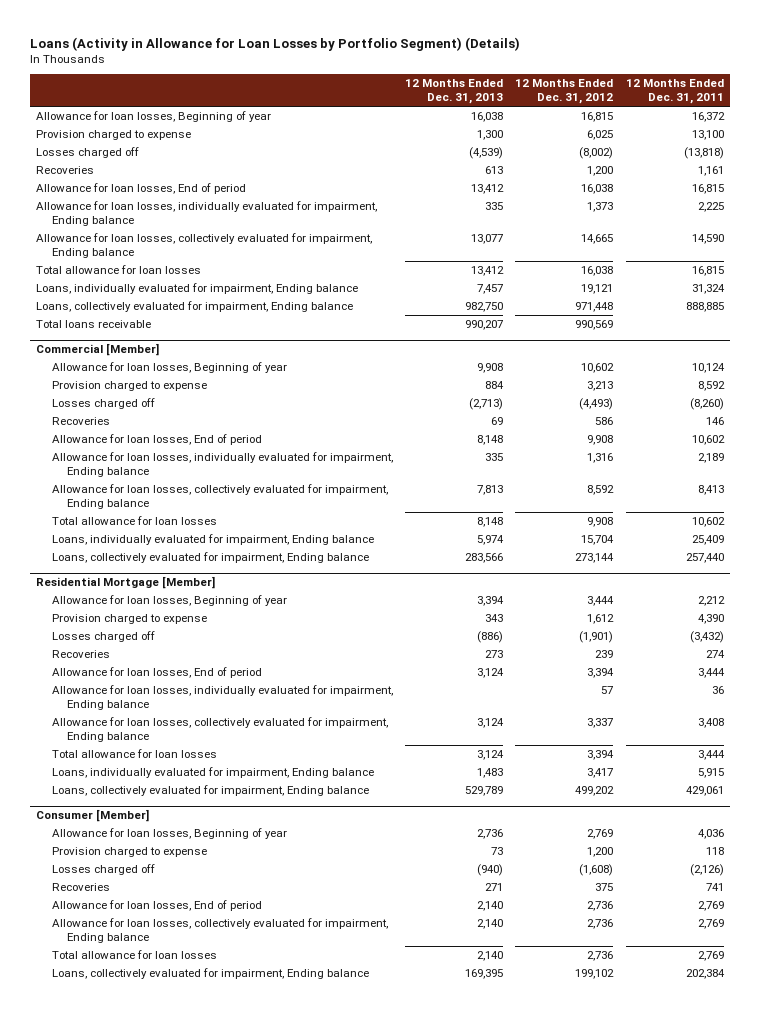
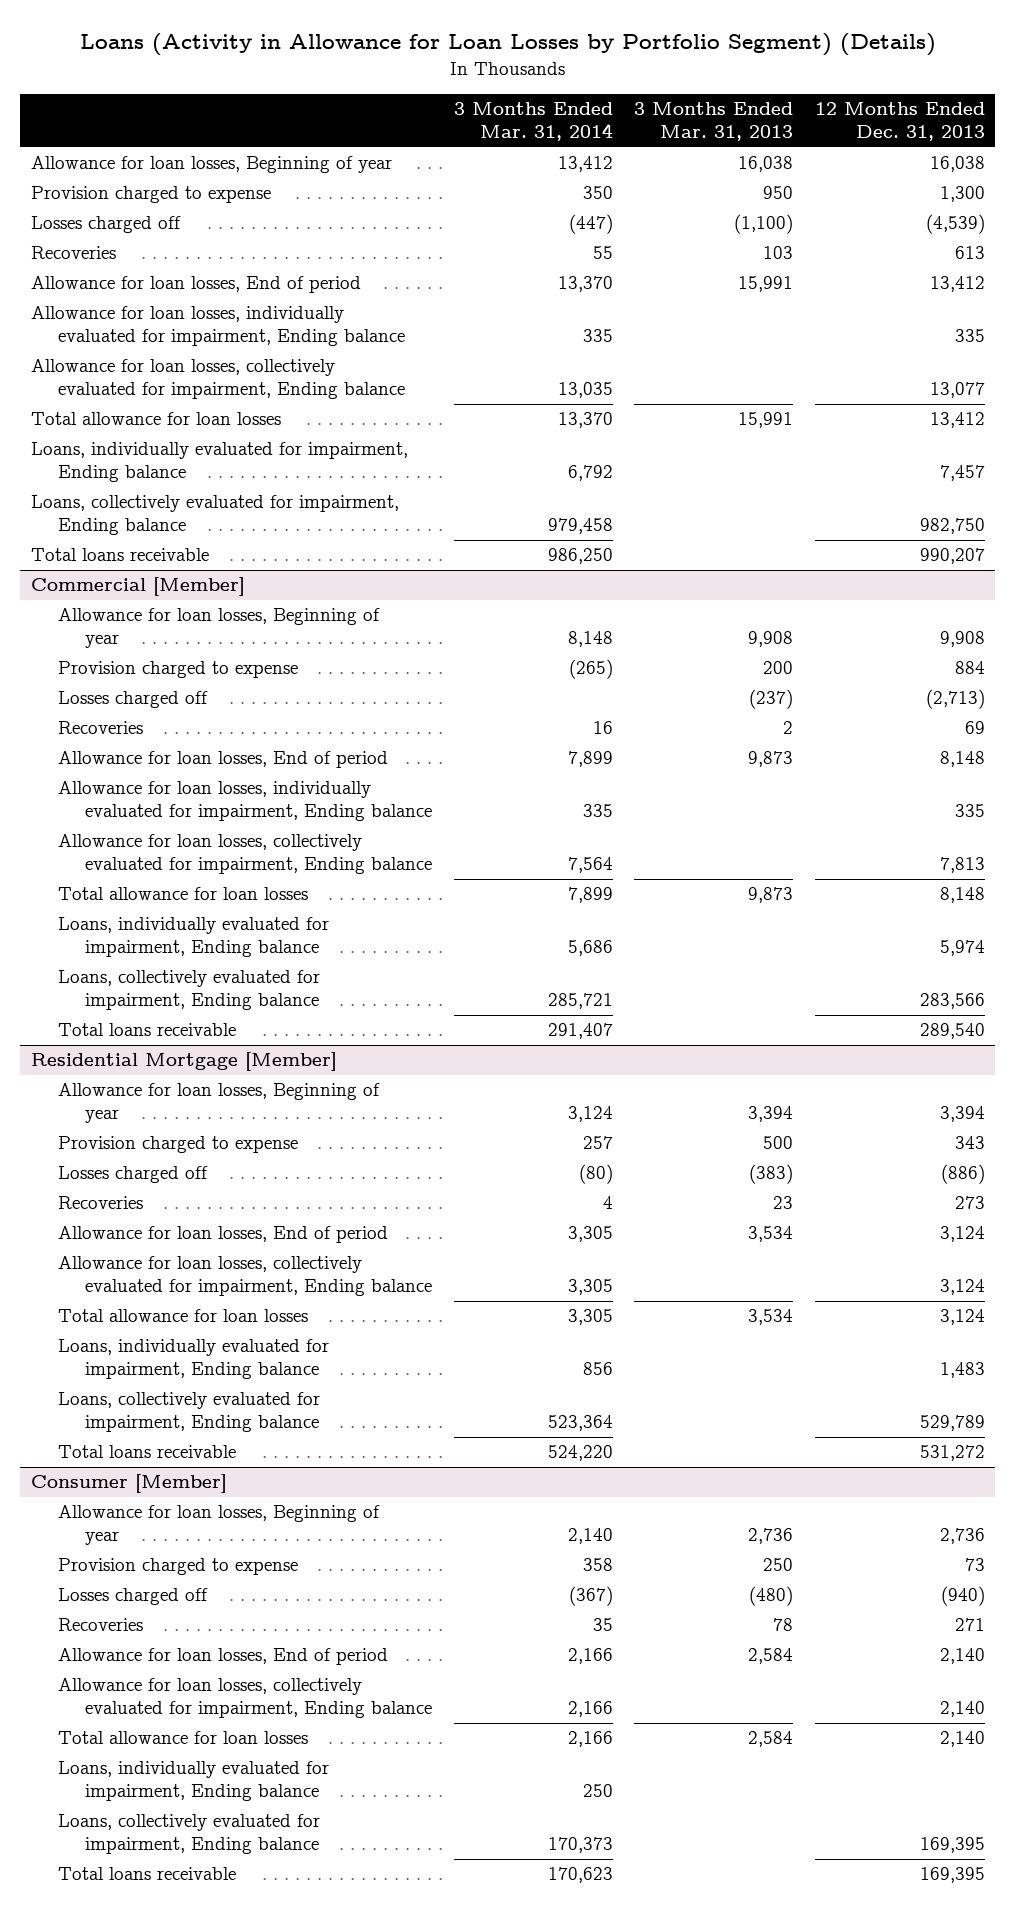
- | 12 Months Ended Dec. 31, 2013 | 12 Months Ended Dec. 31, 2012 | 12 Months Ended Dec. 31, 2011
+ | 3 Months Ended Mar. 31, 2014 | 3 Months Ended Mar. 31, 2013 | 12 Months Ended Dec. 31, 2013
@ Commercial [Member]
+ Total loans receivable | 291,407 | | 289,540
@ Residential Mortgage [Member]
- Allowance for loan losses, individually evaluated for impairment, Ending balance | | 57 | 36
+ Total loans receivable | 524,220 | | 531,272
@ Consumer [Member]
+ Loans, individually evaluated for impairment, Ending balance | 250 | |
+ Total loans receivable | 170,623 | | 169,395

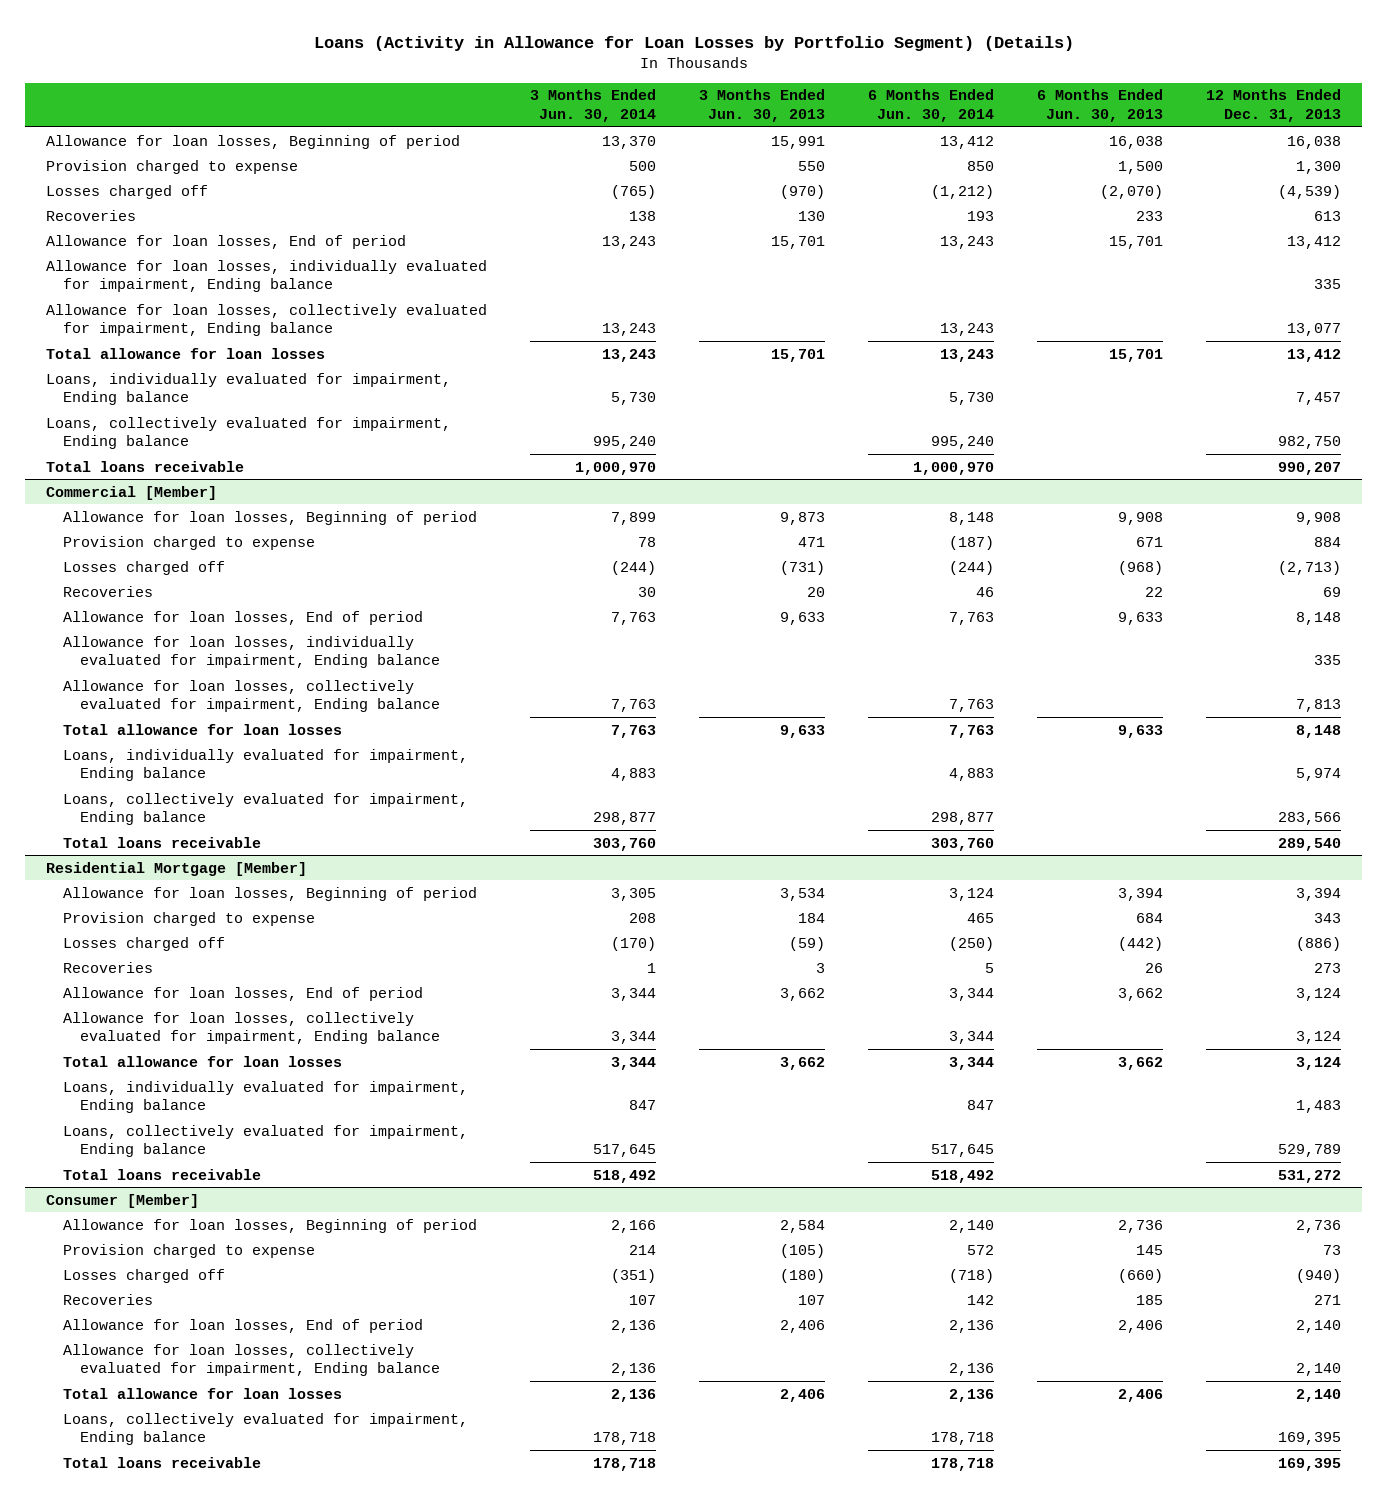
- | 3 Months Ended Mar. 31, 2014 | 3 Months Ended Mar. 31, 2013 | 12 Months Ended Dec. 31, 2013
+ | 3 Months Ended Jun. 30, 2014 | 3 Months Ended Jun. 30, 2013 | 6 Months Ended Jun. 30, 2014 | 6 Months Ended Jun. 30, 2013 | 12 Months Ended Dec. 31, 2013
- Allowance for loan losses, Beginning of year | 13,412 | 16,038 | 16,038
+ Allowance for loan losses, Beginning of period | 13,370 | 15,991 | 13,412 | 16,038 | 16,038
@ Commercial [Member]
- Allowance for loan losses, Beginning of year | 8,148 | 9,908 | 9,908
+ Allowance for loan losses, Beginning of period | 7,899 | 9,873 | 8,148 | 9,908 | 9,908
@ Residential Mortgage [Member]
- Allowance for loan losses, Beginning of year | 3,124 | 3,394 | 3,394
+ Allowance for loan losses, Beginning of period | 3,305 | 3,534 | 3,124 | 3,394 | 3,394
@ Consumer [Member]
- Allowance for loan losses, Beginning of year | 2,140 | 2,736 | 2,736
+ Allowance for loan losses, Beginning of period | 2,166 | 2,584 | 2,140 | 2,736 | 2,736
- Loans, individually evaluated for impairment, Ending balance | 250 | |

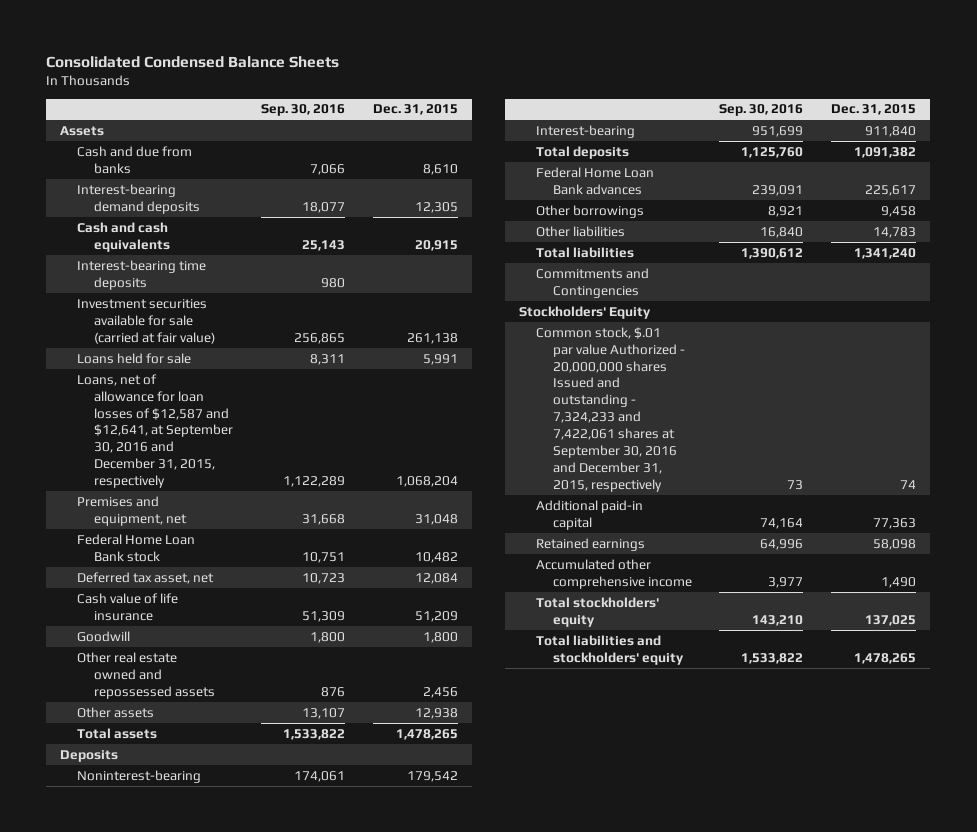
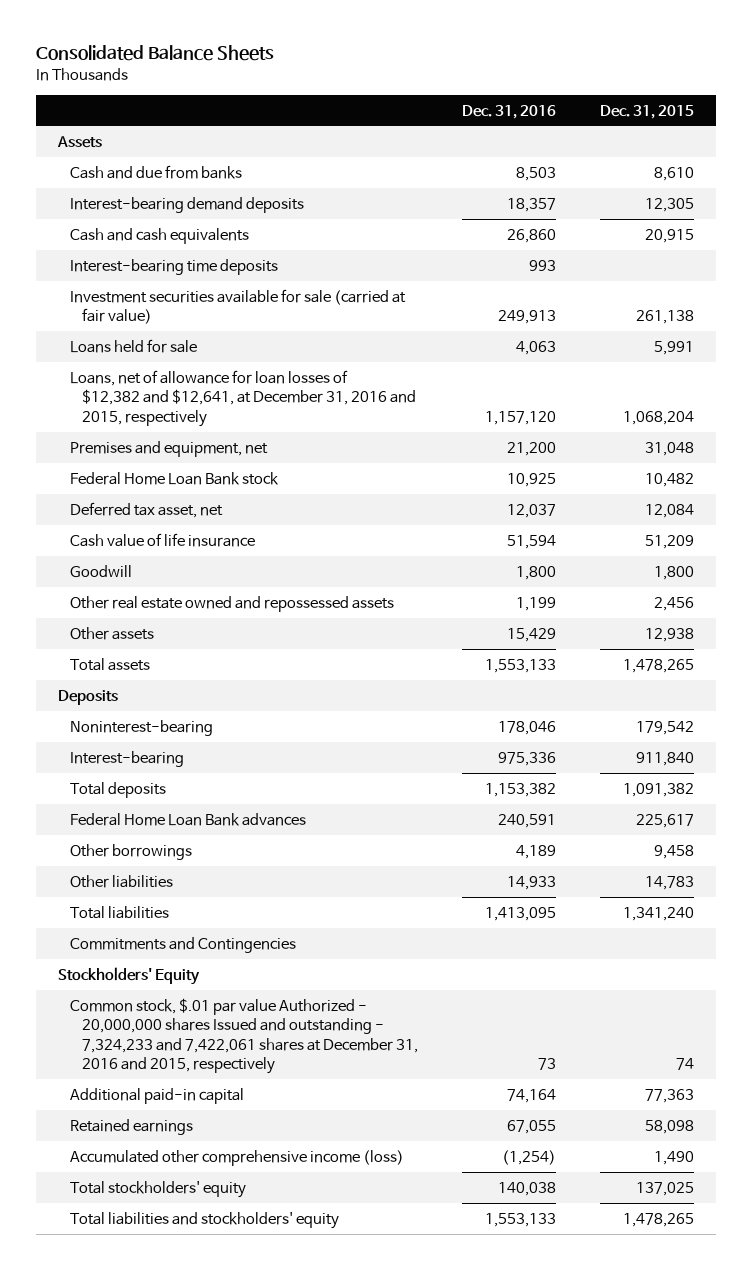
- Consolidated Condensed Balance Sheets
+ Consolidated Balance Sheets
- | Sep. 30, 2016 | Dec. 31, 2015
+ | Dec. 31, 2016 | Dec. 31, 2015
- Loans, net of allowance for loan losses of $12,587 and $12,641, at September 30, 2016 and December 31, 2015, respectively | 1,122,289 | 1,068,204
+ Loans, net of allowance for loan losses of $12,382 and $12,641, at December 31, 2016 and 2015, respectively | 1,157,120 | 1,068,204
- Common stock, $.01 par value Authorized - 20,000,000 shares Issued and outstanding - 7,324,233 and 7,422,061 shares at September 30, 2016 and December 31, 2015, respectively | 73 | 74
+ Common stock, $.01 par value Authorized - 20,000,000 shares Issued and outstanding - 7,324,233 and 7,422,061 shares at December 31, 2016 and 2015, respectively | 73 | 74
- Accumulated other comprehensive income | 3,977 | 1,490
+ Accumulated other comprehensive income (loss) | (1,254) | 1,490

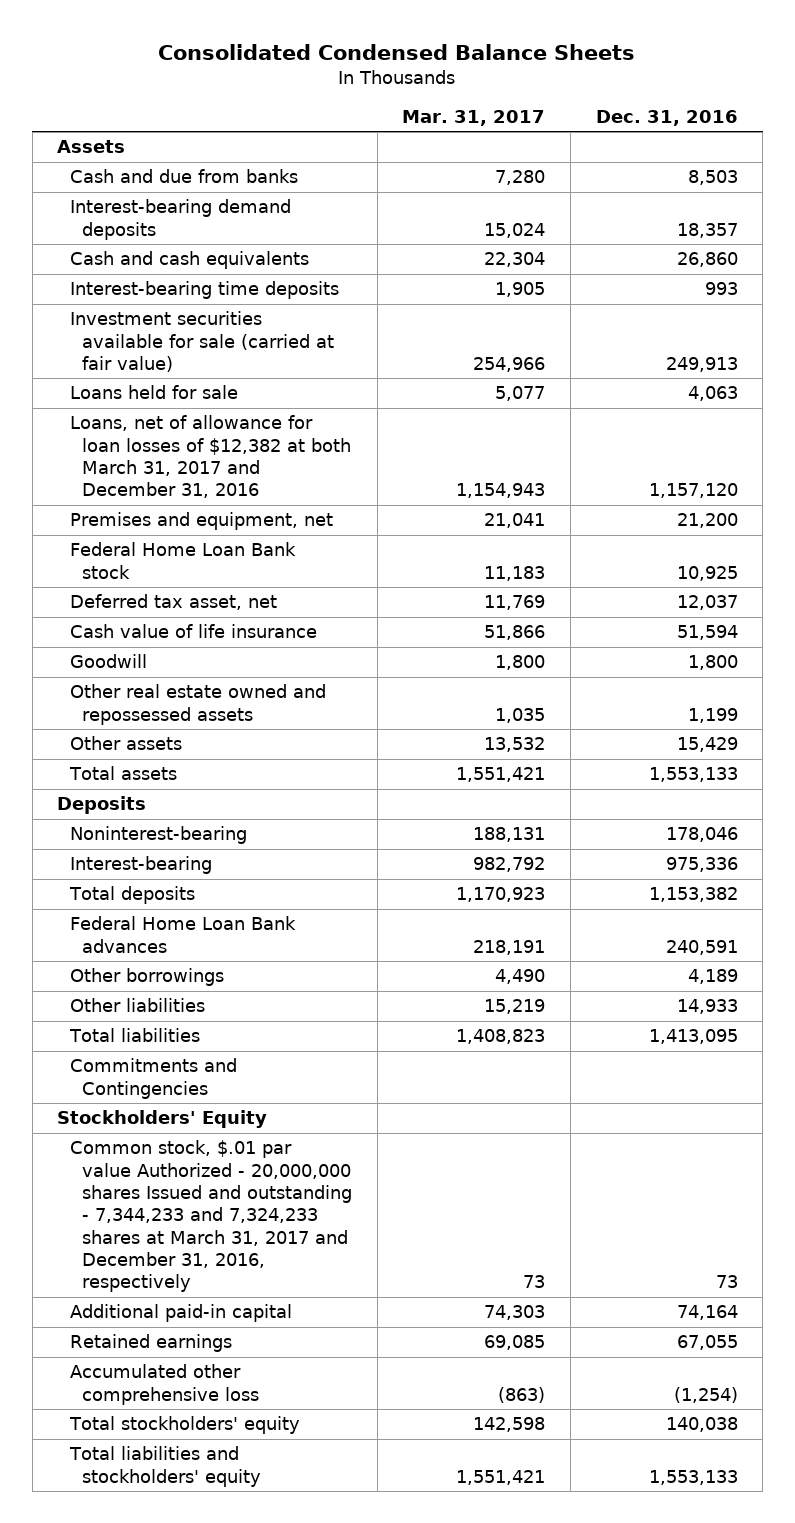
- Consolidated Balance Sheets
+ Consolidated Condensed Balance Sheets
- | Dec. 31, 2016 | Dec. 31, 2015
+ | Mar. 31, 2017 | Dec. 31, 2016
- Loans, net of allowance for loan losses of $12,382 and $12,641, at December 31, 2016 and 2015, respectively | 1,157,120 | 1,068,204
+ Loans, net of allowance for loan losses of $12,382 at both March 31, 2017 and December 31, 2016 | 1,154,943 | 1,157,120
- Common stock, $.01 par value Authorized - 20,000,000 shares Issued and outstanding - 7,324,233 and 7,422,061 shares at December 31, 2016 and 2015, respectively | 73 | 74
+ Common stock, $.01 par value Authorized - 20,000,000 shares Issued and outstanding - 7,344,233 and 7,324,233 shares at March 31, 2017 and December 31, 2016, respectively | 73 | 73
- Accumulated other comprehensive income (loss) | (1,254) | 1,490
+ Accumulated other comprehensive loss | (863) | (1,254)

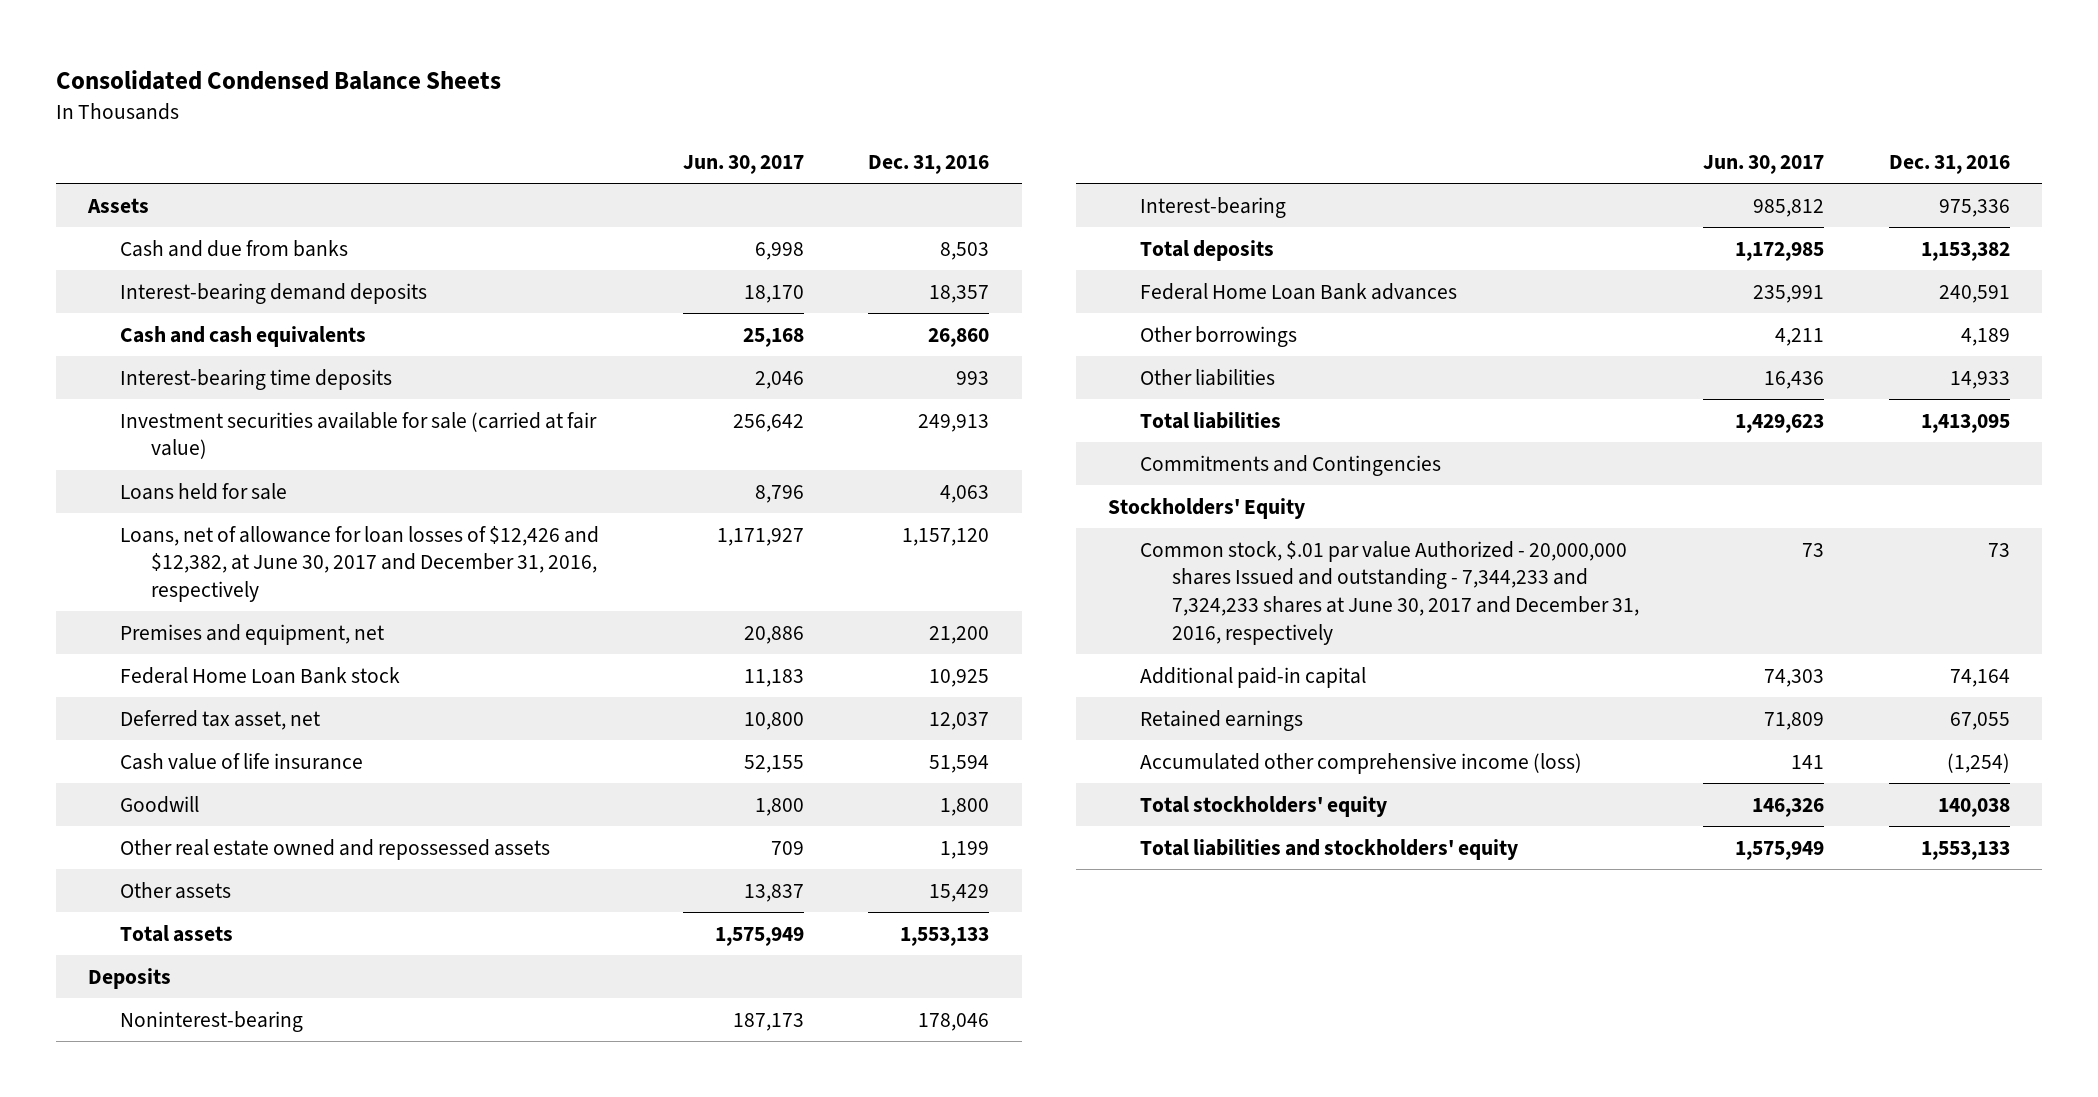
- | Mar. 31, 2017 | Dec. 31, 2016
+ | Jun. 30, 2017 | Dec. 31, 2016
- Loans, net of allowance for loan losses of $12,382 at both March 31, 2017 and December 31, 2016 | 1,154,943 | 1,157,120
+ Loans, net of allowance for loan losses of $12,426 and $12,382, at June 30, 2017 and December 31, 2016, respectively | 1,171,927 | 1,157,120
- Common stock, $.01 par value Authorized - 20,000,000 shares Issued and outstanding - 7,344,233 and 7,324,233 shares at March 31, 2017 and December 31, 2016, respectively | 73 | 73
+ Common stock, $.01 par value Authorized - 20,000,000 shares Issued and outstanding - 7,344,233 and 7,324,233 shares at June 30, 2017 and December 31, 2016, respectively | 73 | 73
- Accumulated other comprehensive loss | (863) | (1,254)
+ Accumulated other comprehensive income (loss) | 141 | (1,254)

